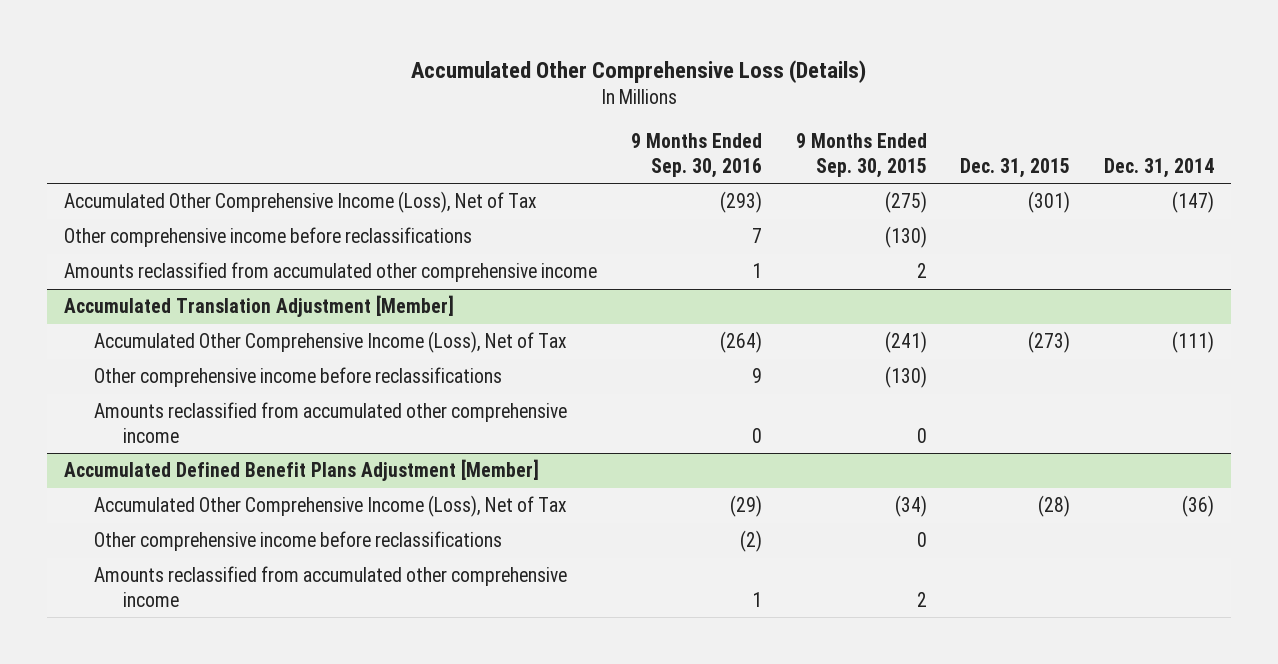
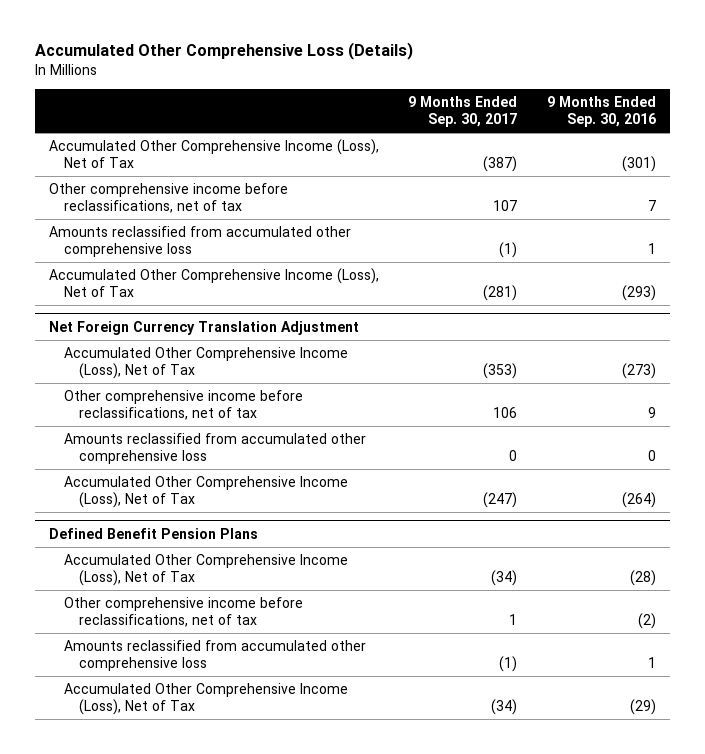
- | 9 Months Ended Sep. 30, 2016 | 9 Months Ended Sep. 30, 2015 | Dec. 31, 2015 | Dec. 31, 2014
+ | 9 Months Ended Sep. 30, 2017 | 9 Months Ended Sep. 30, 2016
+ Accumulated Other Comprehensive Income (Loss), Net of Tax | (387) | (301)
+ Other comprehensive income before reclassifications, net of tax | 107 | 7
+ Amounts reclassified from accumulated other comprehensive loss | (1) | 1
- Other comprehensive income before reclassifications | 7 | (130) | |
- Amounts reclassified from accumulated other comprehensive income | 1 | 2 | |
- Accumulated Translation Adjustment [Member]
+ Net Foreign Currency Translation Adjustment
+ Accumulated Other Comprehensive Income (Loss), Net of Tax | (353) | (273)
+ Other comprehensive income before reclassifications, net of tax | 106 | 9
+ Amounts reclassified from accumulated other comprehensive loss | 0 | 0
- Other comprehensive income before reclassifications | 9 | (130) | |
- Amounts reclassified from accumulated other comprehensive income | 0 | 0 | |
- Accumulated Defined Benefit Plans Adjustment [Member]
+ Defined Benefit Pension Plans
+ Accumulated Other Comprehensive Income (Loss), Net of Tax | (34) | (28)
+ Other comprehensive income before reclassifications, net of tax | 1 | (2)
+ Amounts reclassified from accumulated other comprehensive loss | (1) | 1
- Other comprehensive income before reclassifications | (2) | 0 | |
- Amounts reclassified from accumulated other comprehensive income | 1 | 2 | |

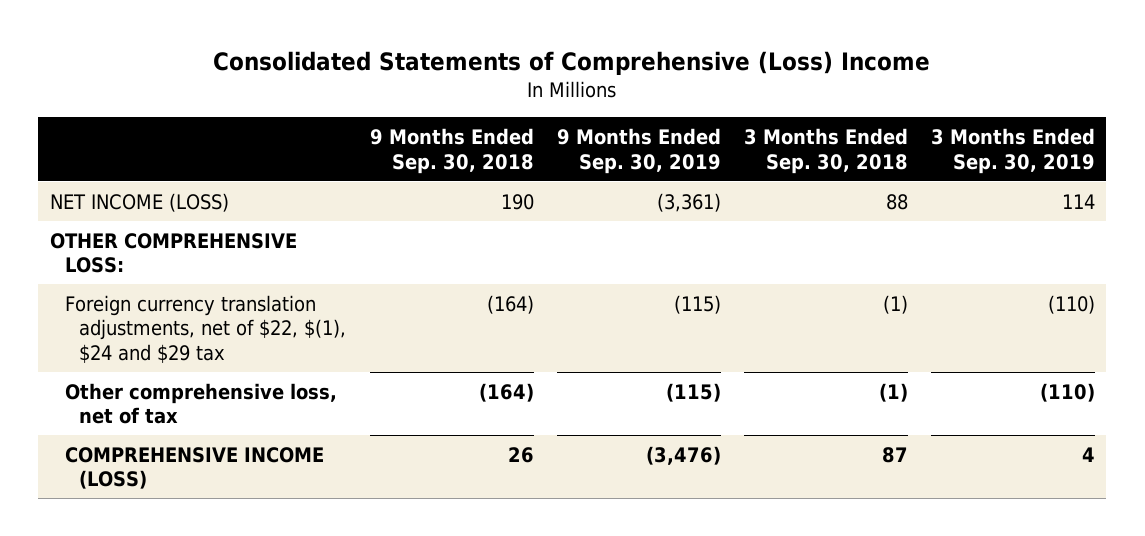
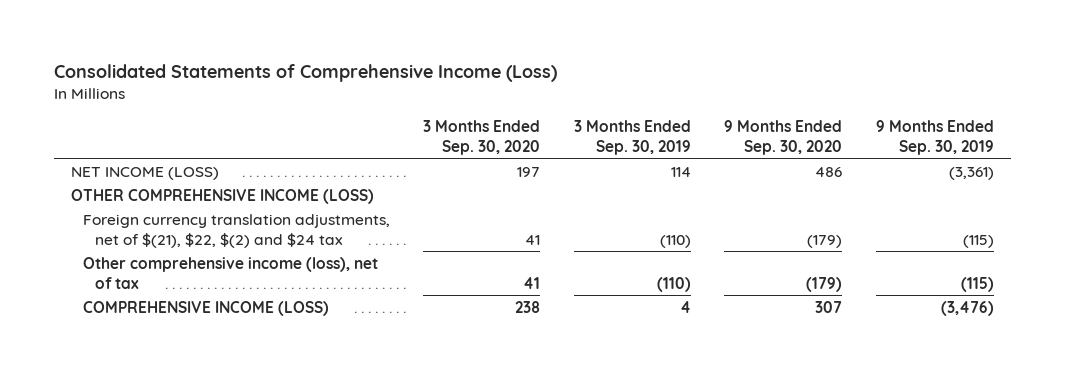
- Consolidated Statements of Comprehensive (Loss) Income
+ Consolidated Statements of Comprehensive Income (Loss)
- | 9 Months Ended Sep. 30, 2018 | 9 Months Ended Sep. 30, 2019 | 3 Months Ended Sep. 30, 2018 | 3 Months Ended Sep. 30, 2019
+ | 3 Months Ended Sep. 30, 2020 | 3 Months Ended Sep. 30, 2019 | 9 Months Ended Sep. 30, 2020 | 9 Months Ended Sep. 30, 2019
- OTHER COMPREHENSIVE LOSS:
- Foreign currency translation adjustments, net of $22, $(1), $24 and $29 tax | (164) | (115) | (1) | (110)
- Other comprehensive loss, net of tax | (164) | (115) | (1) | (110)
+ OTHER COMPREHENSIVE INCOME (LOSS)
+ Foreign currency translation adjustments, net of $(21), $22, $(2) and $24 tax | 41 | (110) | (179) | (115)
+ Other comprehensive income (loss), net of tax | 41 | (110) | (179) | (115)

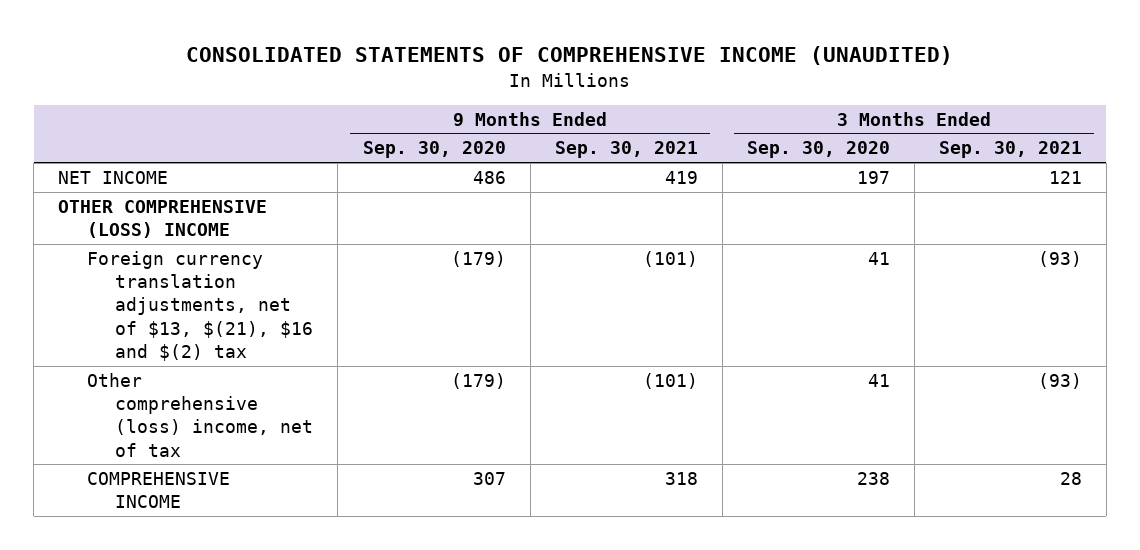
- Consolidated Statements of Comprehensive Income (Loss)
+ CONSOLIDATED STATEMENTS OF COMPREHENSIVE INCOME (UNAUDITED)
- | 3 Months Ended Sep. 30, 2020 | 3 Months Ended Sep. 30, 2019 | 9 Months Ended Sep. 30, 2020 | 9 Months Ended Sep. 30, 2019
+ | 9 Months Ended Sep. 30, 2020 | 9 Months Ended Sep. 30, 2021 | 3 Months Ended Sep. 30, 2020 | 3 Months Ended Sep. 30, 2021
- NET INCOME (LOSS) | 197 | 114 | 486 | (3,361)
- OTHER COMPREHENSIVE INCOME (LOSS)
- Foreign currency translation adjustments, net of $(21), $22, $(2) and $24 tax | 41 | (110) | (179) | (115)
- Other comprehensive income (loss), net of tax | 41 | (110) | (179) | (115)
- COMPREHENSIVE INCOME (LOSS) | 238 | 4 | 307 | (3,476)
+ NET INCOME | 486 | 419 | 197 | 121
+ OTHER COMPREHENSIVE (LOSS) INCOME
+ Foreign currency translation adjustments, net of $13, $(21), $16 and $(2) tax | (179) | (101) | 41 | (93)
+ Other comprehensive (loss) income, net of tax | (179) | (101) | 41 | (93)
+ COMPREHENSIVE INCOME | 307 | 318 | 238 | 28

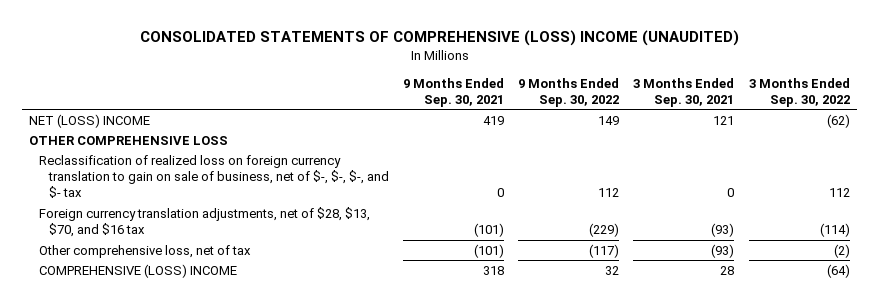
- CONSOLIDATED STATEMENTS OF COMPREHENSIVE INCOME (UNAUDITED)
+ CONSOLIDATED STATEMENTS OF COMPREHENSIVE (LOSS) INCOME (UNAUDITED)
- | 9 Months Ended Sep. 30, 2020 | 9 Months Ended Sep. 30, 2021 | 3 Months Ended Sep. 30, 2020 | 3 Months Ended Sep. 30, 2021
+ | 9 Months Ended Sep. 30, 2021 | 9 Months Ended Sep. 30, 2022 | 3 Months Ended Sep. 30, 2021 | 3 Months Ended Sep. 30, 2022
- NET INCOME | 486 | 419 | 197 | 121
- OTHER COMPREHENSIVE (LOSS) INCOME
- Foreign currency translation adjustments, net of $13, $(21), $16 and $(2) tax | (179) | (101) | 41 | (93)
- Other comprehensive (loss) income, net of tax | (179) | (101) | 41 | (93)
- COMPREHENSIVE INCOME | 307 | 318 | 238 | 28
+ NET (LOSS) INCOME | 419 | 149 | 121 | (62)
+ OTHER COMPREHENSIVE LOSS
+ Reclassification of realized loss on foreign currency translation to gain on sale of business, net of $-, $-, $-, and $- tax | 0 | 112 | 0 | 112
+ Foreign currency translation adjustments, net of $28, $13, $70, and $16 tax | (101) | (229) | (93) | (114)
+ Other comprehensive loss, net of tax | (101) | (117) | (93) | (2)
+ COMPREHENSIVE (LOSS) INCOME | 318 | 32 | 28 | (64)

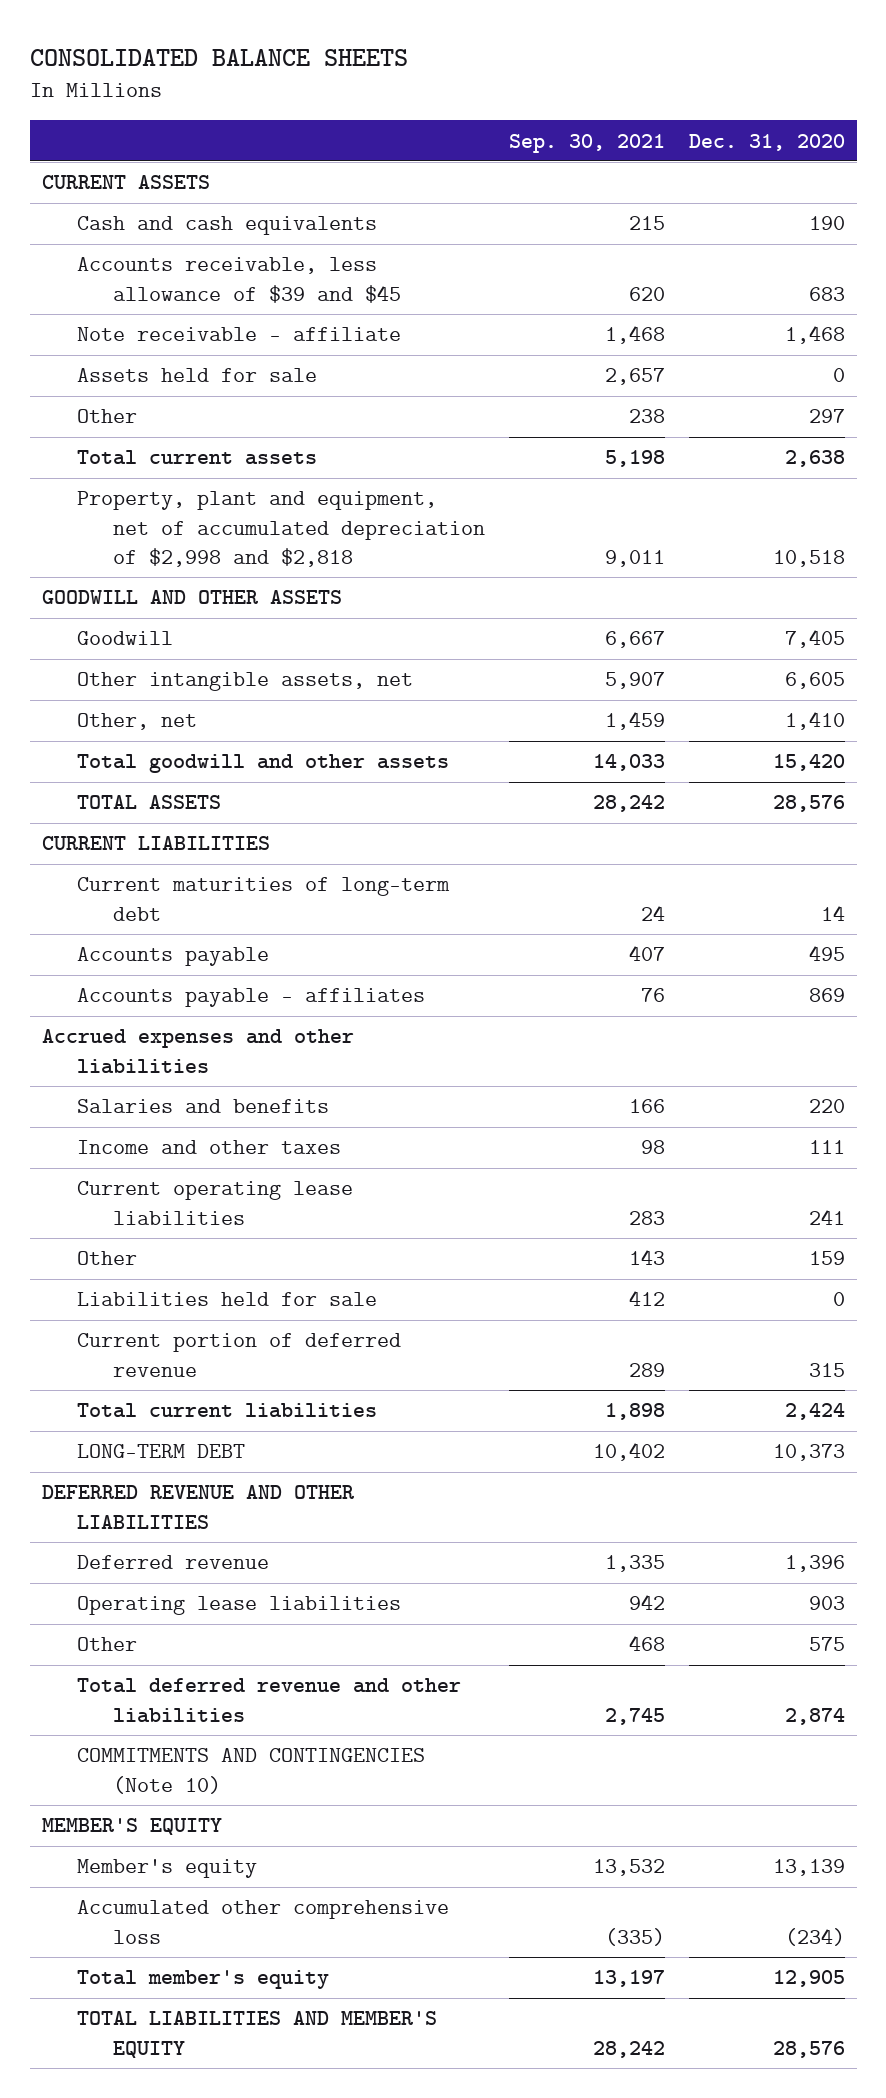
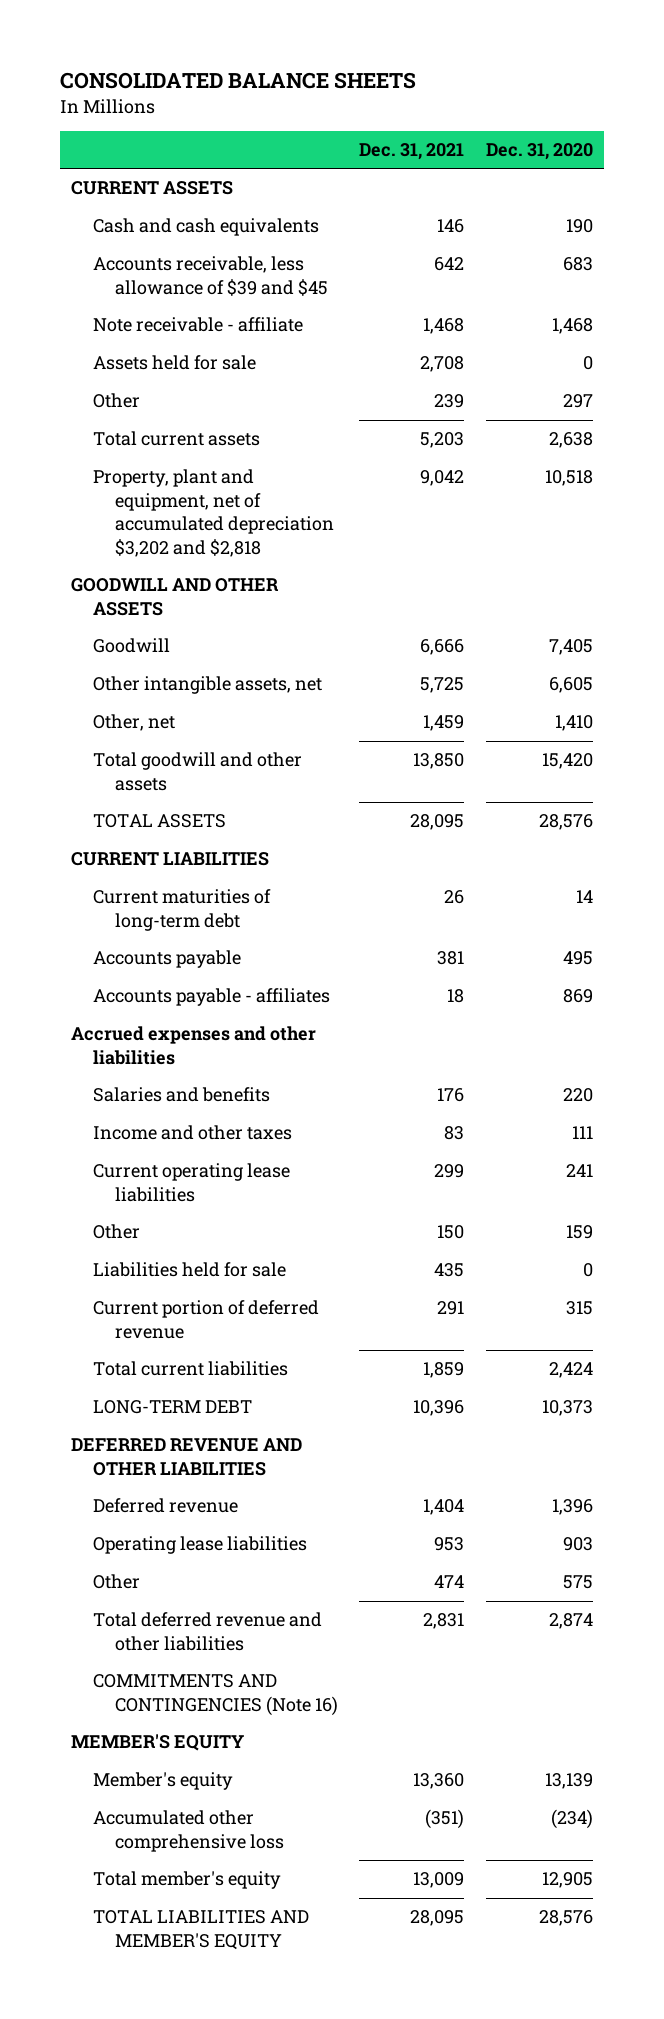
- | Sep. 30, 2021 | Dec. 31, 2020
+ | Dec. 31, 2021 | Dec. 31, 2020
- Property, plant and equipment, net of accumulated depreciation of $2,998 and $2,818 | 9,011 | 10,518
+ Property, plant and equipment, net of accumulated depreciation $3,202 and $2,818 | 9,042 | 10,518
- COMMITMENTS AND CONTINGENCIES (Note 10)
+ COMMITMENTS AND CONTINGENCIES (Note 16)

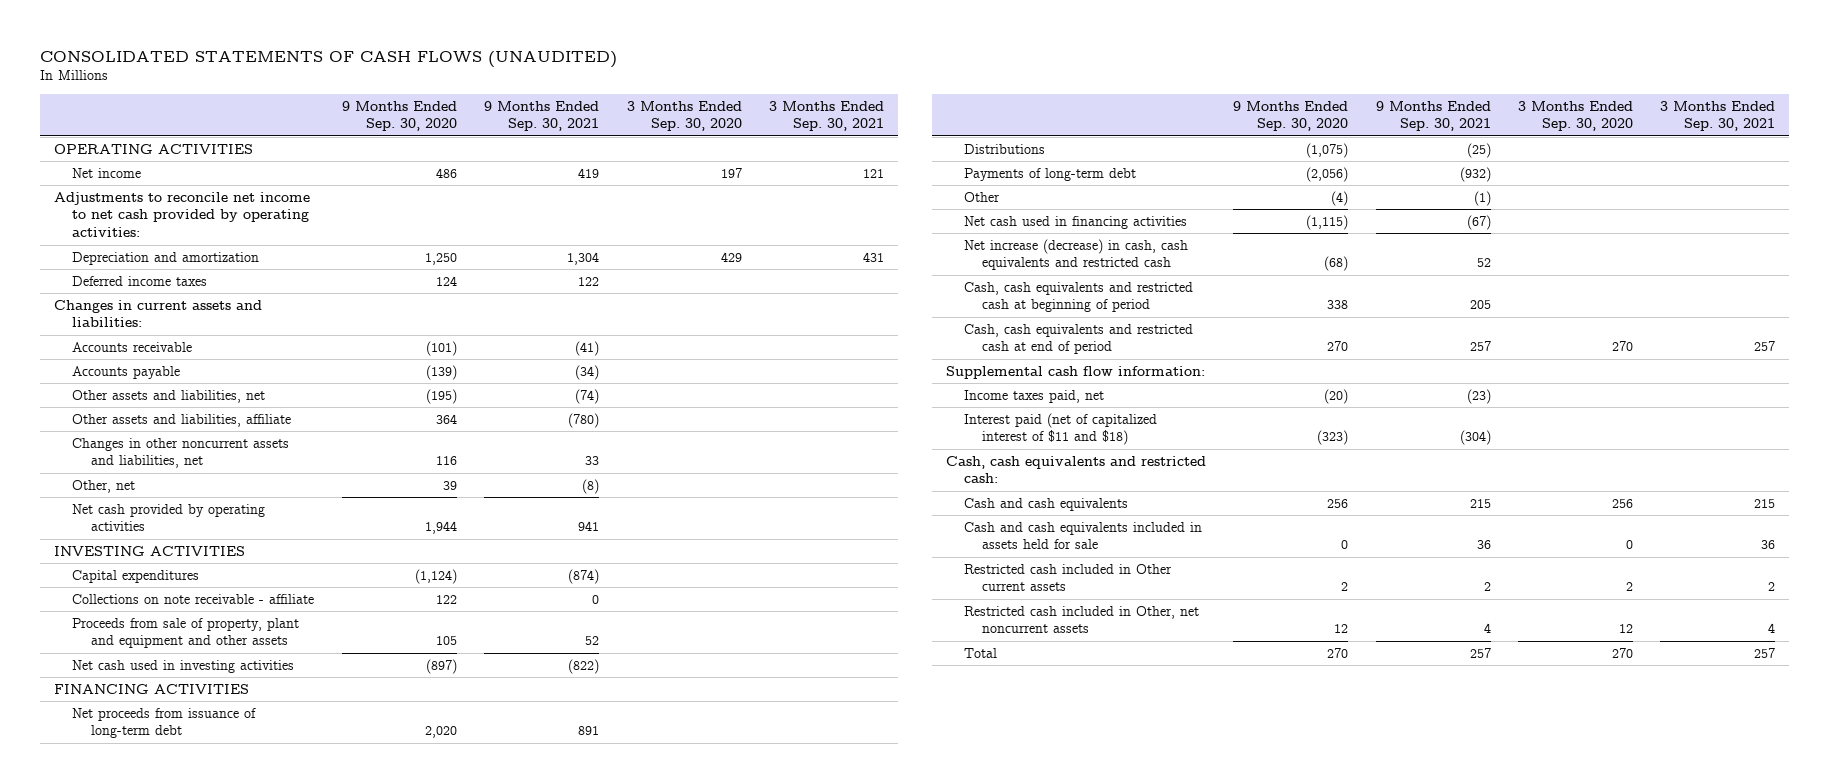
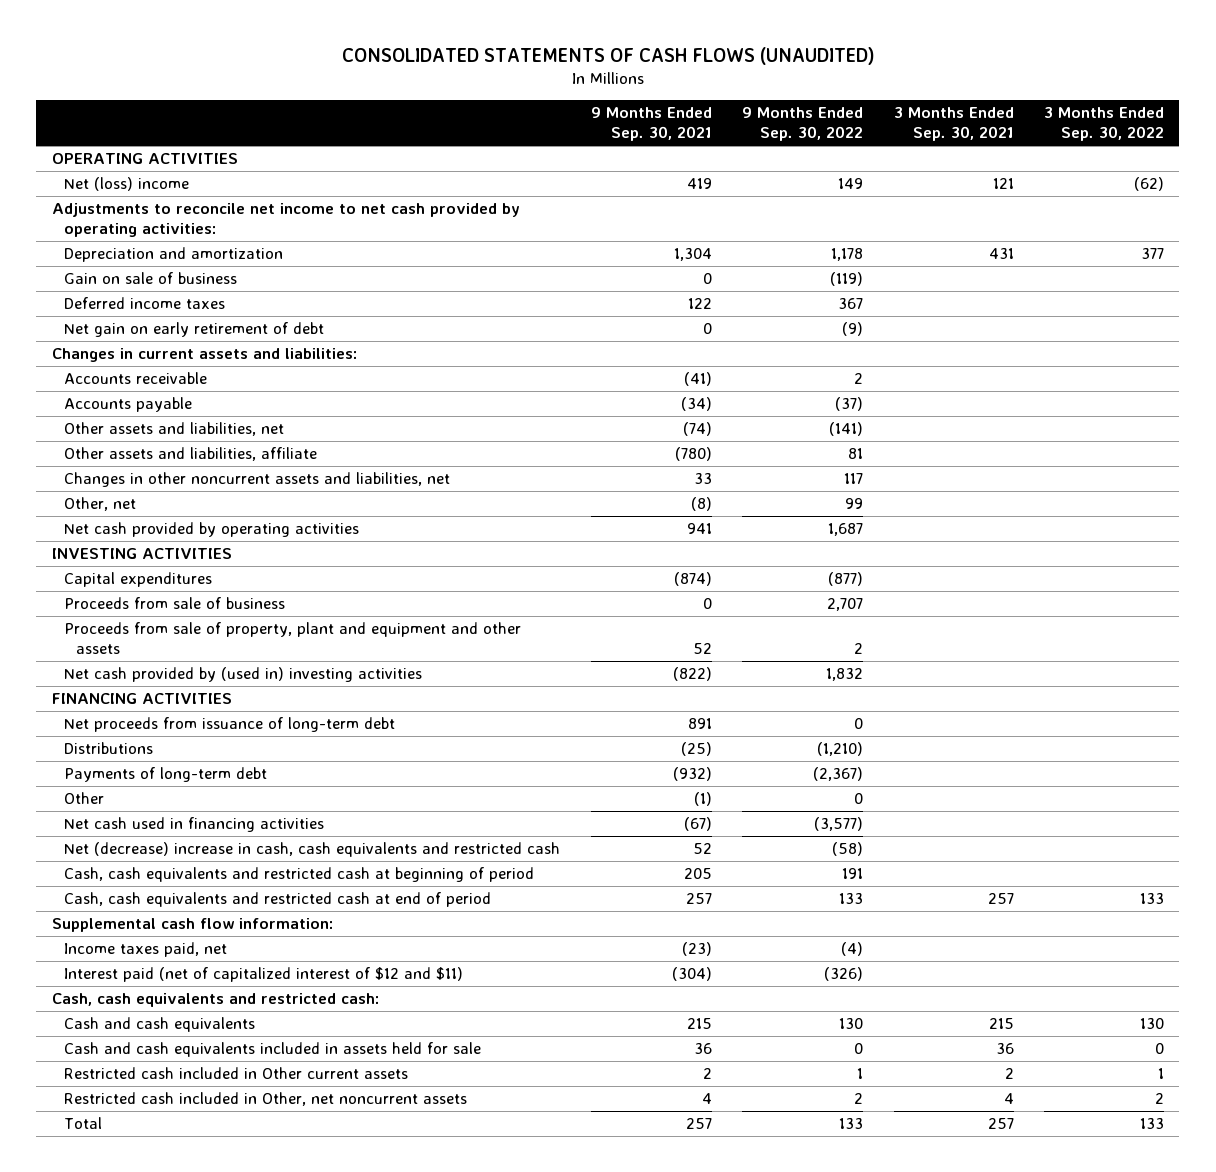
- | 9 Months Ended Sep. 30, 2020 | 9 Months Ended Sep. 30, 2021 | 3 Months Ended Sep. 30, 2020 | 3 Months Ended Sep. 30, 2021
+ | 9 Months Ended Sep. 30, 2021 | 9 Months Ended Sep. 30, 2022 | 3 Months Ended Sep. 30, 2021 | 3 Months Ended Sep. 30, 2022
- Net income | 486 | 419 | 197 | 121
+ Net (loss) income | 419 | 149 | 121 | (62)
+ Gain on sale of business | 0 | (119) | |
+ Net gain on early retirement of debt | 0 | (9) | |
- Collections on note receivable - affiliate | 122 | 0 | |
+ Proceeds from sale of business | 0 | 2,707 | |
- Net cash used in investing activities | (897) | (822) | |
+ Net cash provided by (used in) investing activities | (822) | 1,832 | |
- Net increase (decrease) in cash, cash equivalents and restricted cash | (68) | 52 | |
+ Net (decrease) increase in cash, cash equivalents and restricted cash | 52 | (58) | |
- Interest paid (net of capitalized interest of $11 and $18) | (323) | (304) | |
+ Interest paid (net of capitalized interest of $12 and $11) | (304) | (326) | |

